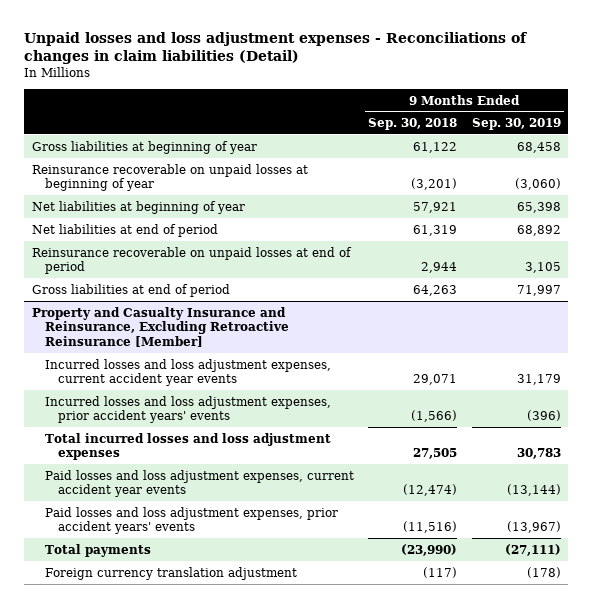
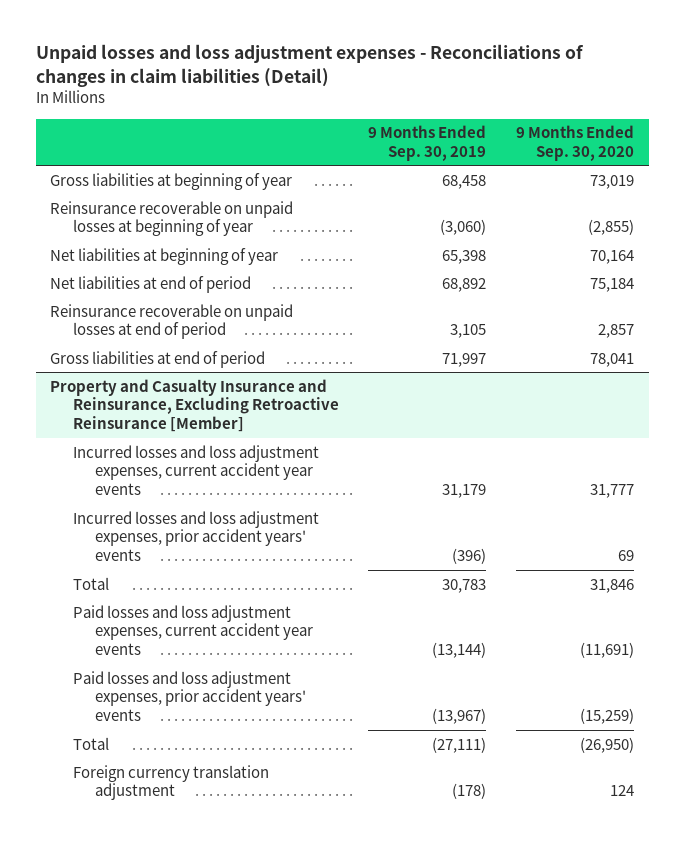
- | 9 Months Ended Sep. 30, 2018 | 9 Months Ended Sep. 30, 2019
+ | 9 Months Ended Sep. 30, 2019 | 9 Months Ended Sep. 30, 2020
@ Property and Casualty Insurance and Reinsurance, Excluding Retroactive Reinsurance [Member]
- Total incurred losses and loss adjustment expenses | 27,505 | 30,783
+ Total | 30,783 | 31,846
- Total payments | (23,990) | (27,111)
+ Total | (27,111) | (26,950)

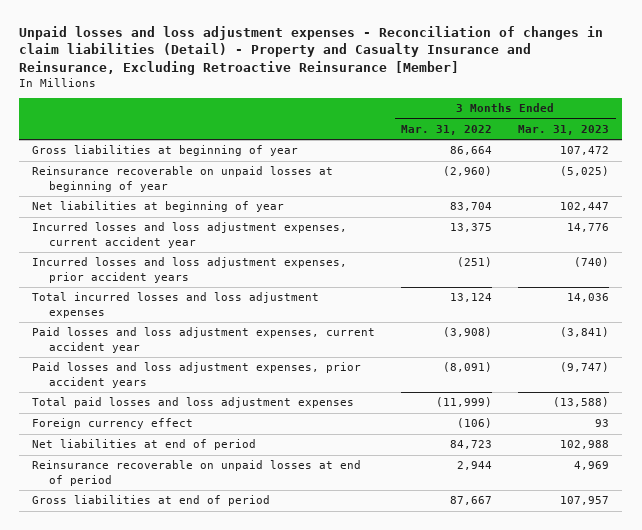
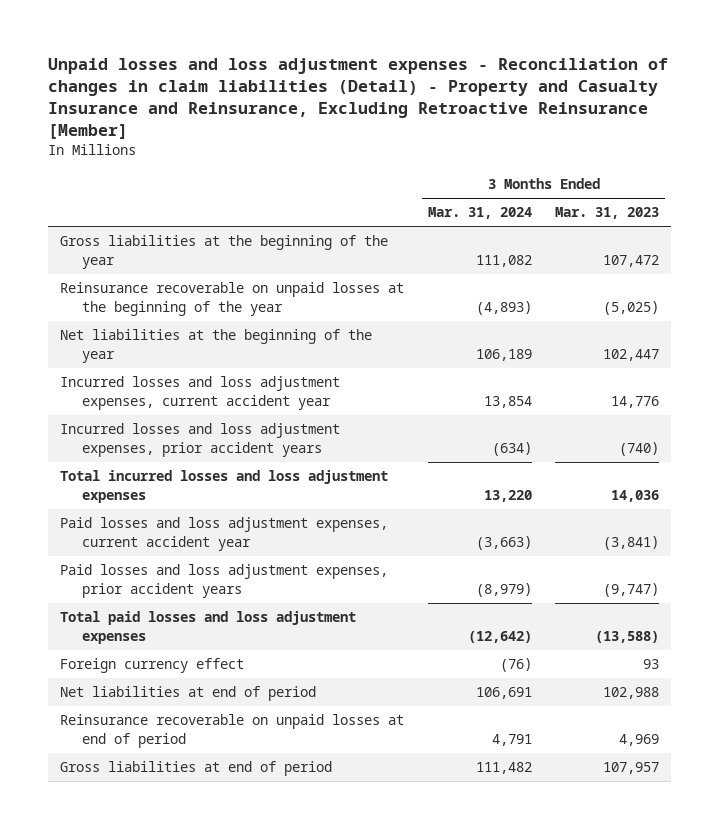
- | 3 Months Ended Mar. 31, 2022 | 3 Months Ended Mar. 31, 2023
+ | 3 Months Ended Mar. 31, 2024 | 3 Months Ended Mar. 31, 2023
- Gross liabilities at beginning of year | 86,664 | 107,472
- Reinsurance recoverable on unpaid losses at beginning of year | (2,960) | (5,025)
- Net liabilities at beginning of year | 83,704 | 102,447
+ Gross liabilities at the beginning of the year | 111,082 | 107,472
+ Reinsurance recoverable on unpaid losses at the beginning of the year | (4,893) | (5,025)
+ Net liabilities at the beginning of the year | 106,189 | 102,447

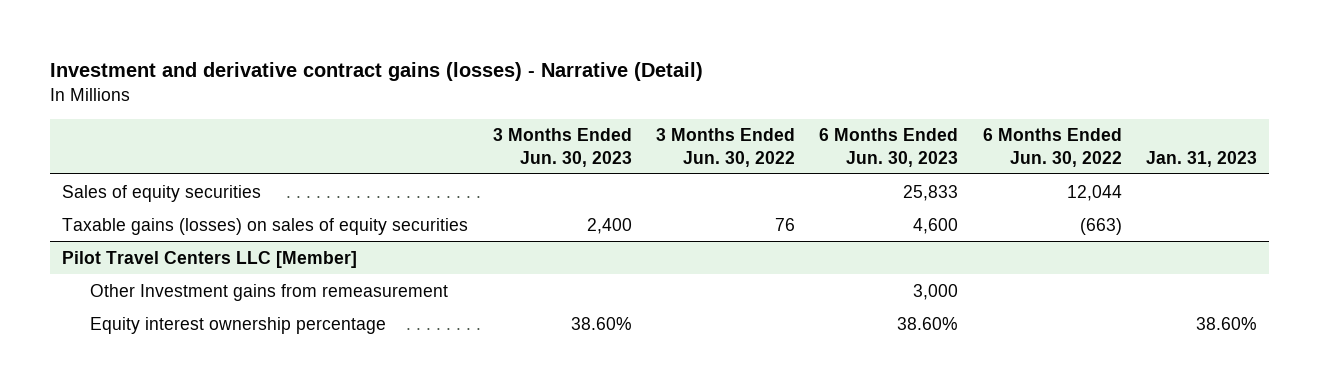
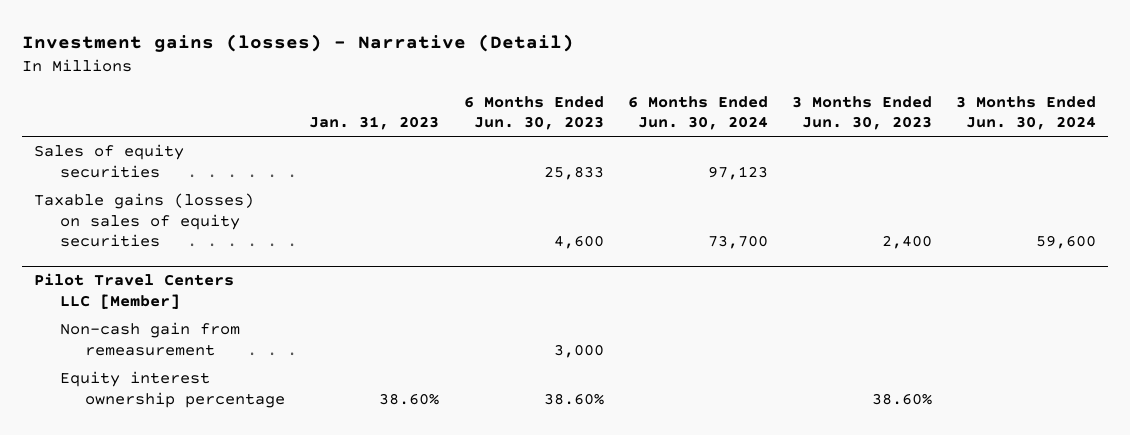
- Investment and derivative contract gains (losses) - Narrative (Detail)
+ Investment gains (losses) - Narrative (Detail)
- | 3 Months Ended Jun. 30, 2023 | 3 Months Ended Jun. 30, 2022 | 6 Months Ended Jun. 30, 2023 | 6 Months Ended Jun. 30, 2022 | Jan. 31, 2023
+ | Jan. 31, 2023 | 6 Months Ended Jun. 30, 2023 | 6 Months Ended Jun. 30, 2024 | 3 Months Ended Jun. 30, 2023 | 3 Months Ended Jun. 30, 2024
@ Pilot Travel Centers LLC [Member]
- Other Investment gains from remeasurement | | | 3,000 | |
+ Non-cash gain from remeasurement | | 3,000 | | |

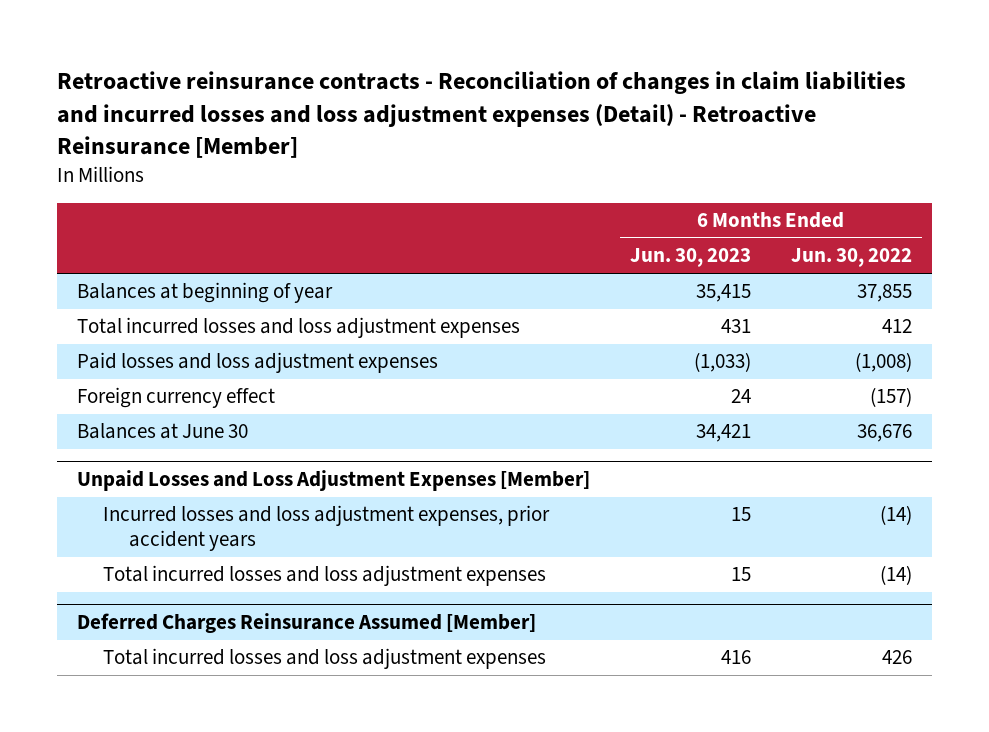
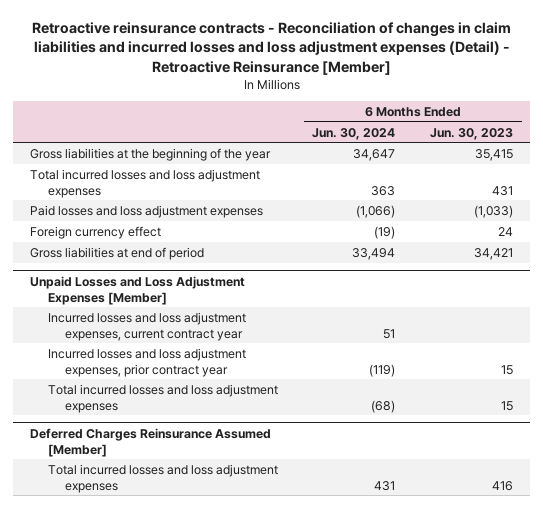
- | 6 Months Ended Jun. 30, 2023 | 6 Months Ended Jun. 30, 2022
+ | 6 Months Ended Jun. 30, 2024 | 6 Months Ended Jun. 30, 2023
- Balances at beginning of year | 35,415 | 37,855
+ Gross liabilities at the beginning of the year | 34,647 | 35,415
- Balances at June 30 | 34,421 | 36,676
+ Gross liabilities at end of period | 33,494 | 34,421
@ Unpaid Losses and Loss Adjustment Expenses [Member]
- Incurred losses and loss adjustment expenses, prior accident years | 15 | (14)
+ Incurred losses and loss adjustment expenses, current contract year | 51 |
+ Incurred losses and loss adjustment expenses, prior contract year | (119) | 15

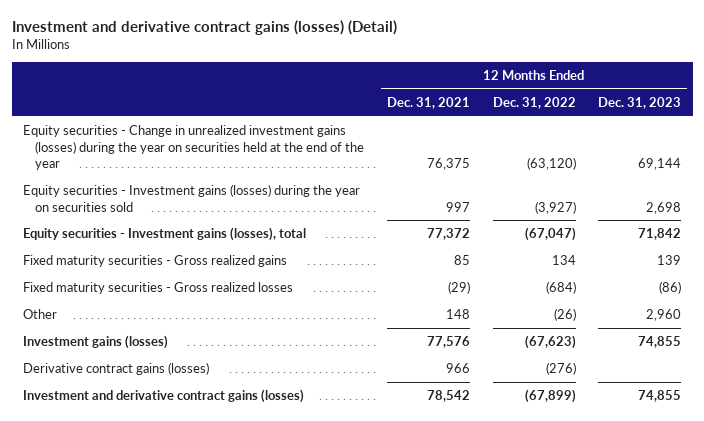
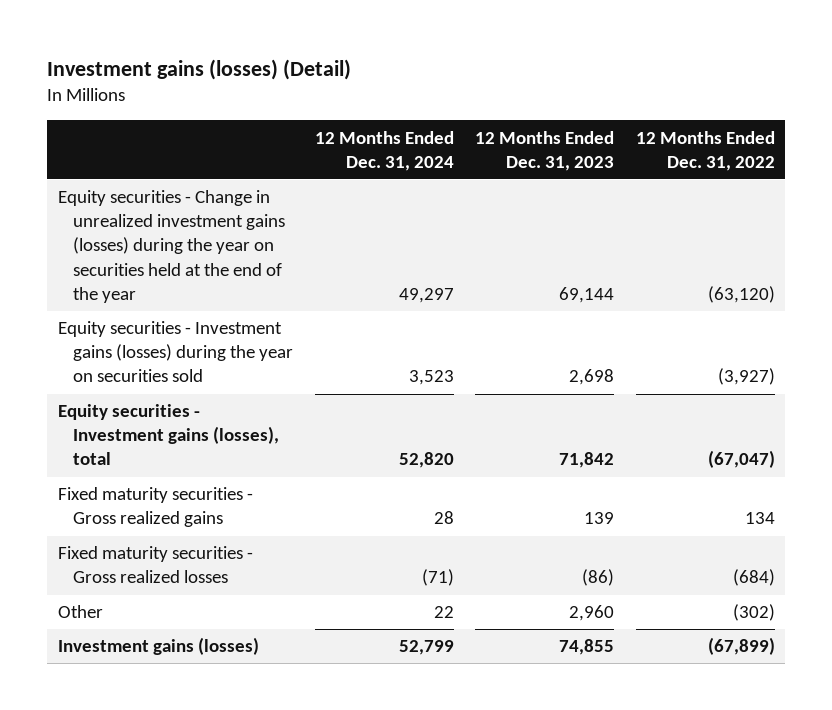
- Investment and derivative contract gains (losses) (Detail)
+ Investment gains (losses) (Detail)
- | 12 Months Ended Dec. 31, 2021 | 12 Months Ended Dec. 31, 2022 | 12 Months Ended Dec. 31, 2023
+ | 12 Months Ended Dec. 31, 2024 | 12 Months Ended Dec. 31, 2023 | 12 Months Ended Dec. 31, 2022
- Other | 148 | (26) | 2,960
- Investment gains (losses) | 77,576 | (67,623) | 74,855
- Derivative contract gains (losses) | 966 | (276) |
- Investment and derivative contract gains (losses) | 78,542 | (67,899) | 74,855
+ Other | 22 | 2,960 | (302)
+ Investment gains (losses) | 52,799 | 74,855 | (67,899)

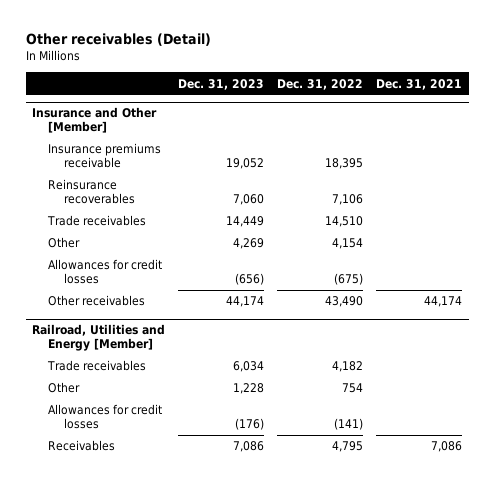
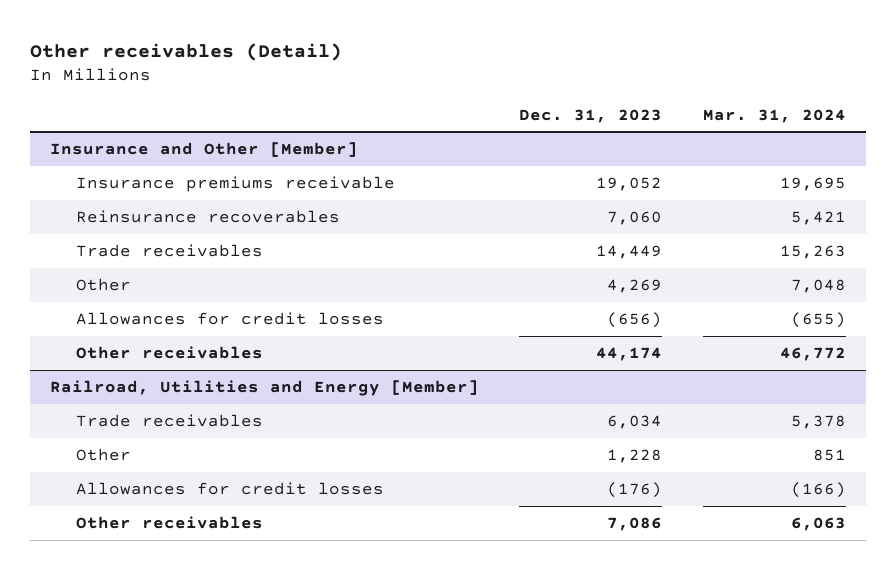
- | Dec. 31, 2023 | Dec. 31, 2022 | Dec. 31, 2021
+ | Dec. 31, 2023 | Mar. 31, 2024
@ Railroad, Utilities and Energy [Member]
- Receivables | 7,086 | 4,795 | 7,086
+ Other receivables | 7,086 | 6,063

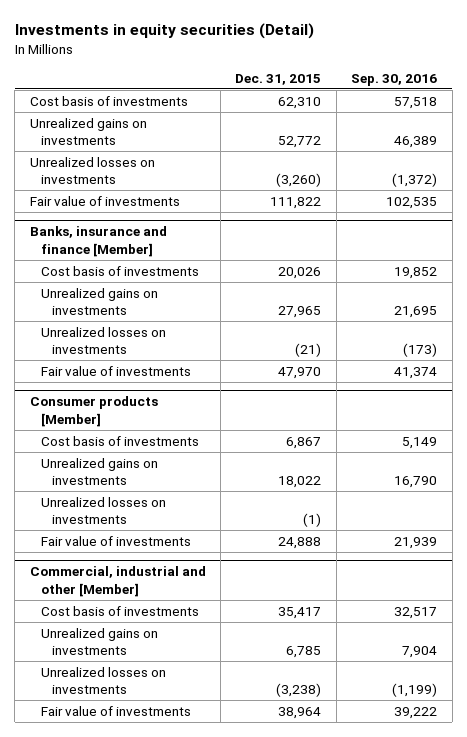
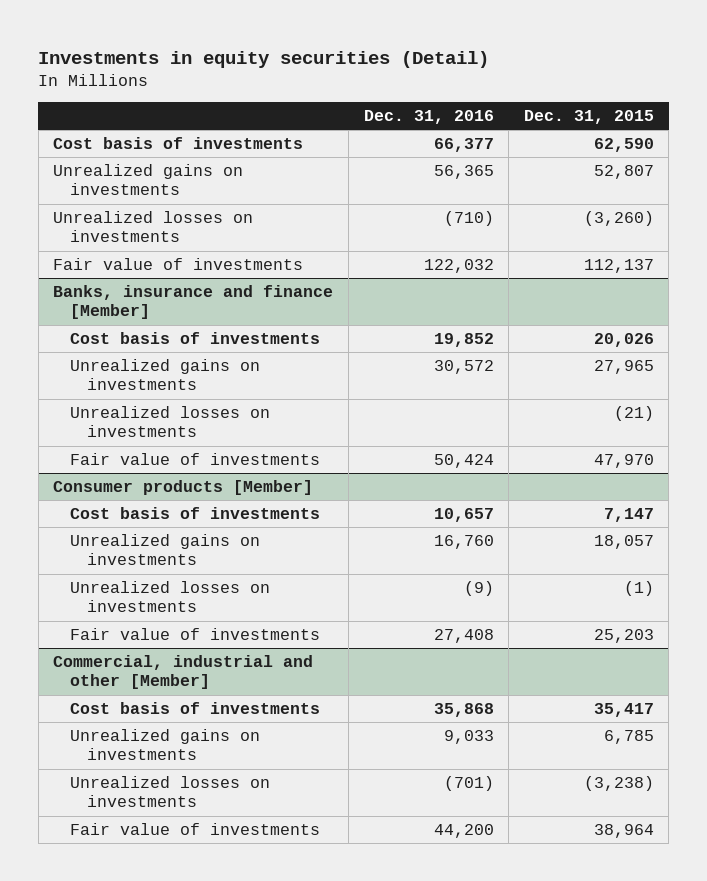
- | Dec. 31, 2015 | Sep. 30, 2016
+ | Dec. 31, 2016 | Dec. 31, 2015
- Cost basis of investments | 62,310 | 57,518
- Unrealized gains on investments | 52,772 | 46,389
+ Cost basis of investments | 66,377 | 62,590
+ Unrealized gains on investments | 56,365 | 52,807
- Fair value of investments | 111,822 | 102,535
+ Fair value of investments | 122,032 | 112,137
@ Consumer products [Member]
- Cost basis of investments | 6,867 | 5,149
- Unrealized gains on investments | 18,022 | 16,790
+ Cost basis of investments | 10,657 | 7,147
+ Unrealized gains on investments | 16,760 | 18,057
- Fair value of investments | 24,888 | 21,939
+ Fair value of investments | 27,408 | 25,203

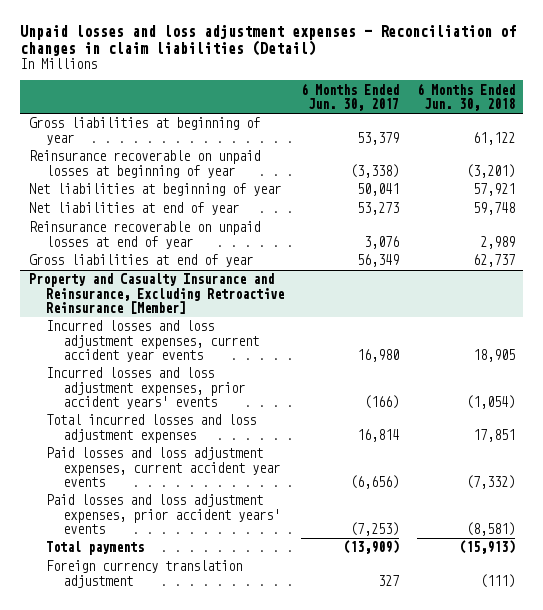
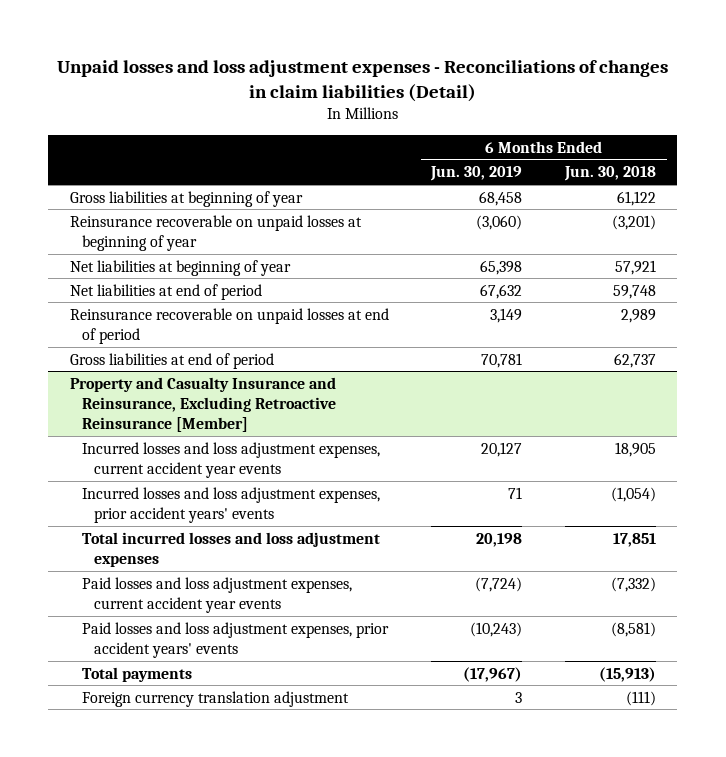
- Unpaid losses and loss adjustment expenses - Reconciliation of changes in claim liabilities (Detail)
+ Unpaid losses and loss adjustment expenses - Reconciliations of changes in claim liabilities (Detail)
- | 6 Months Ended Jun. 30, 2017 | 6 Months Ended Jun. 30, 2018
+ | 6 Months Ended Jun. 30, 2019 | 6 Months Ended Jun. 30, 2018
- Net liabilities at end of year | 53,273 | 59,748
- Reinsurance recoverable on unpaid losses at end of year | 3,076 | 2,989
- Gross liabilities at end of year | 56,349 | 62,737
+ Net liabilities at end of period | 67,632 | 59,748
+ Reinsurance recoverable on unpaid losses at end of period | 3,149 | 2,989
+ Gross liabilities at end of period | 70,781 | 62,737

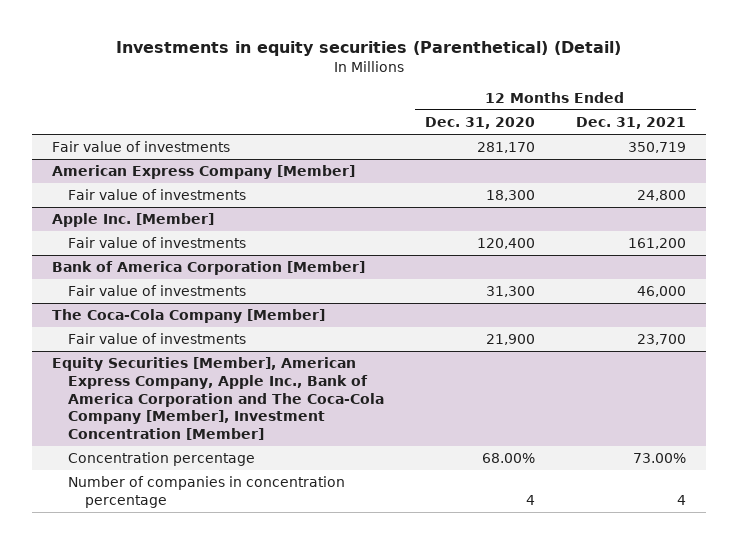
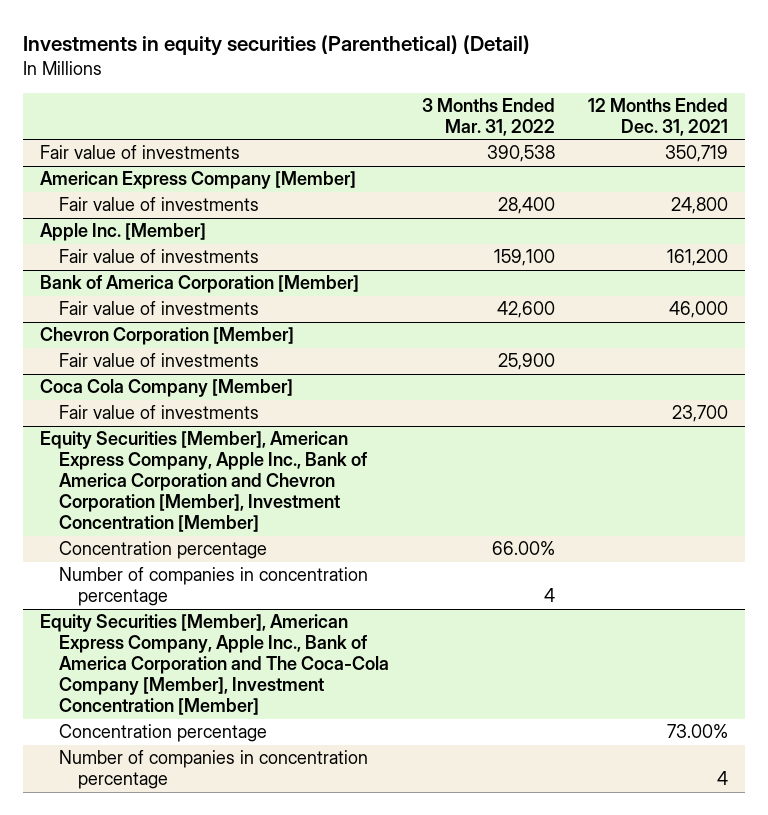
- | 12 Months Ended Dec. 31, 2020 | 12 Months Ended Dec. 31, 2021
+ | 3 Months Ended Mar. 31, 2022 | 12 Months Ended Dec. 31, 2021
- The Coca-Cola Company [Member]
+ Chevron Corporation [Member]
+ Fair value of investments | 25,900 |
+ Coca Cola Company [Member]
+ Equity Securities [Member], American Express Company, Apple Inc., Bank of America Corporation and Chevron Corporation [Member], Investment Concentration [Member]
+ Concentration percentage | 66.00% |
+ Number of companies in concentration percentage | 4 |

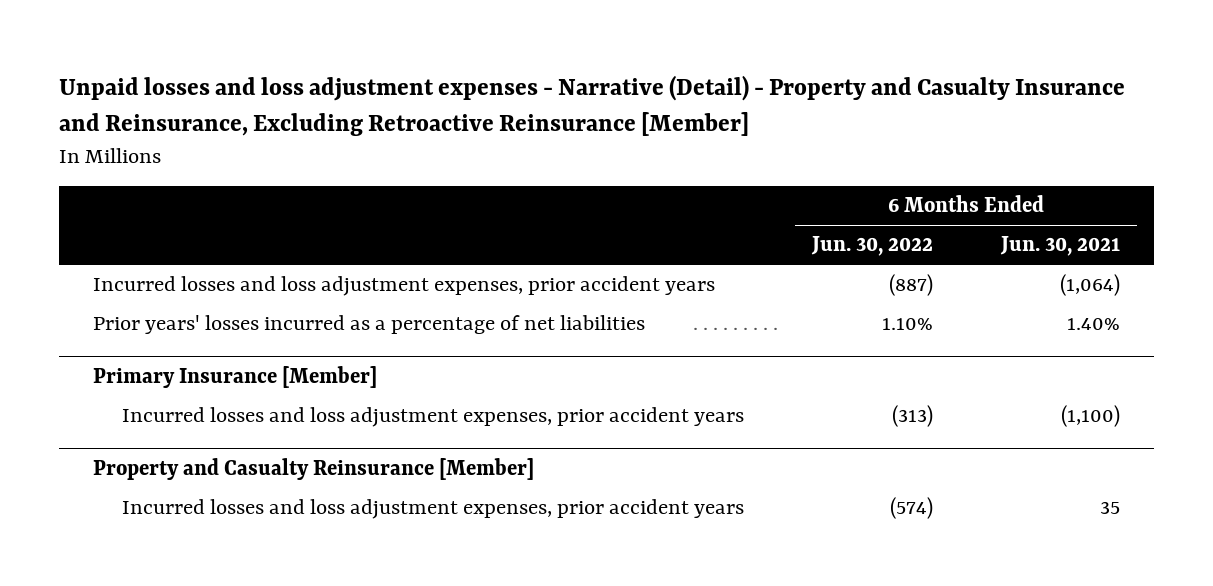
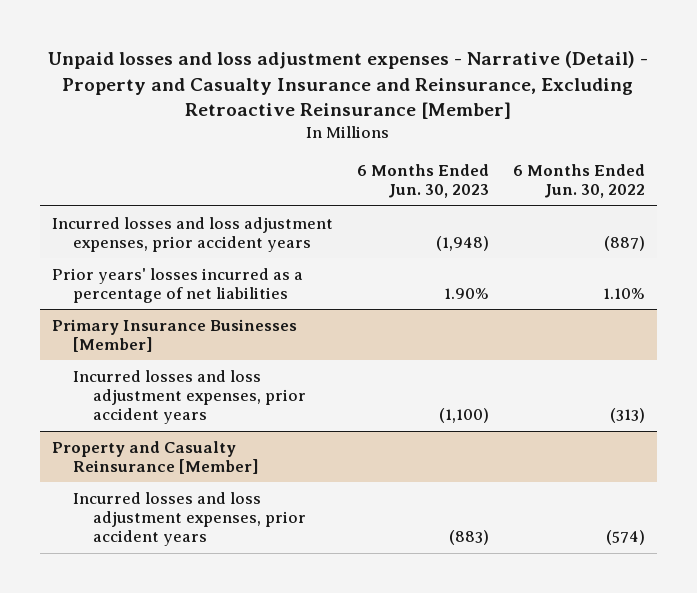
- | 6 Months Ended Jun. 30, 2022 | 6 Months Ended Jun. 30, 2021
+ | 6 Months Ended Jun. 30, 2023 | 6 Months Ended Jun. 30, 2022
- Primary Insurance [Member]
+ Primary Insurance Businesses [Member]

